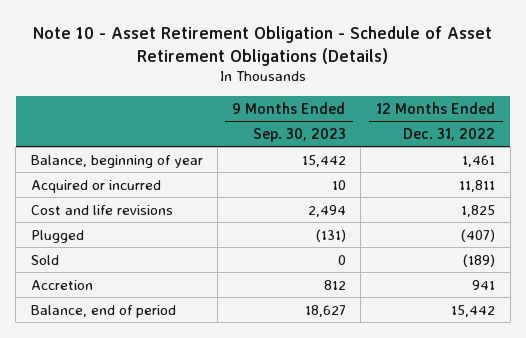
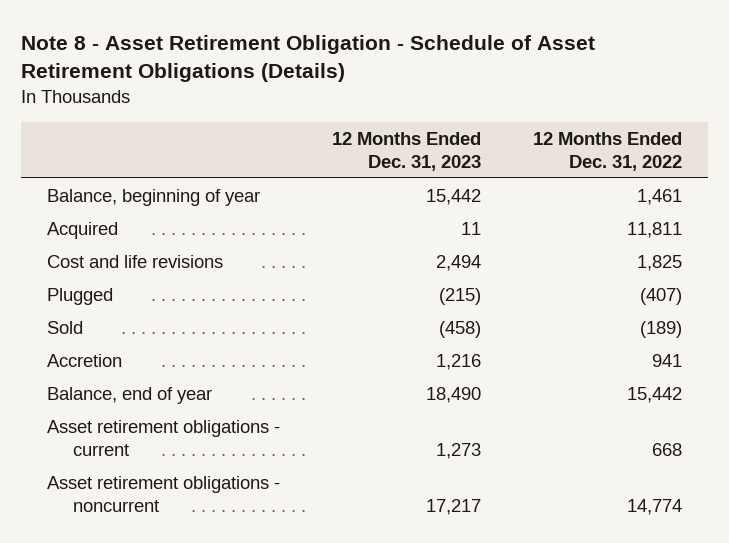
- Note 10 - Asset Retirement Obligation - Schedule of Asset Retirement Obligations (Details)
+ Note 8 - Asset Retirement Obligation - Schedule of Asset Retirement Obligations (Details)
- | 9 Months Ended Sep. 30, 2023 | 12 Months Ended Dec. 31, 2022
+ | 12 Months Ended Dec. 31, 2023 | 12 Months Ended Dec. 31, 2022
- Acquired or incurred | 10 | 11,811
+ Acquired | 11 | 11,811
- Balance, end of period | 18,627 | 15,442
+ Balance, end of year | 18,490 | 15,442
+ Asset retirement obligations - current | 1,273 | 668
+ Asset retirement obligations - noncurrent | 17,217 | 14,774

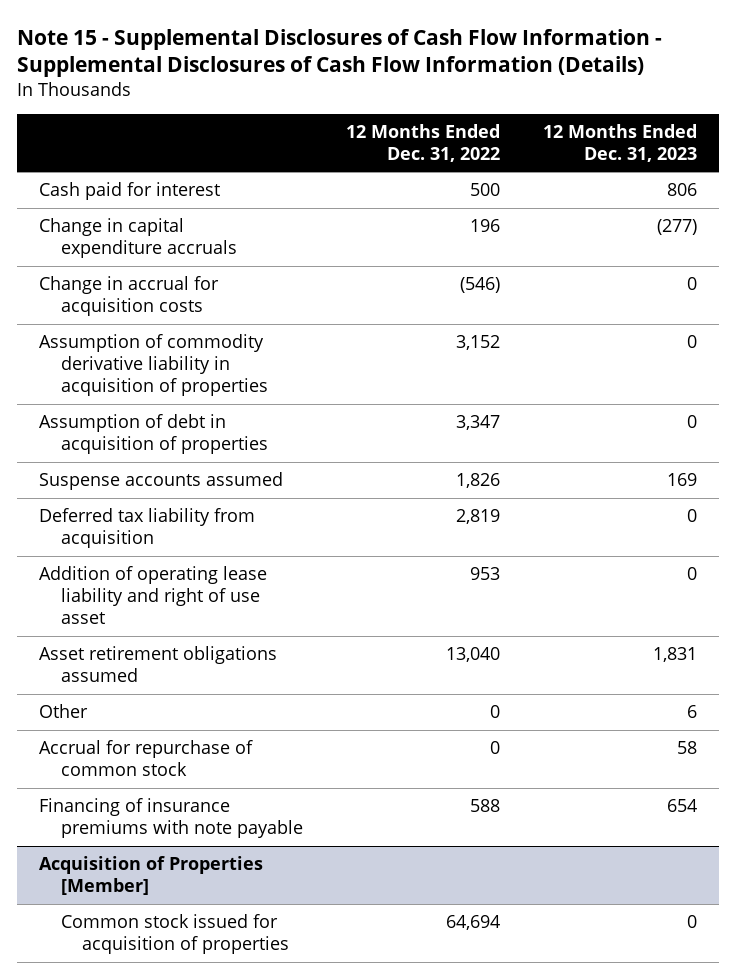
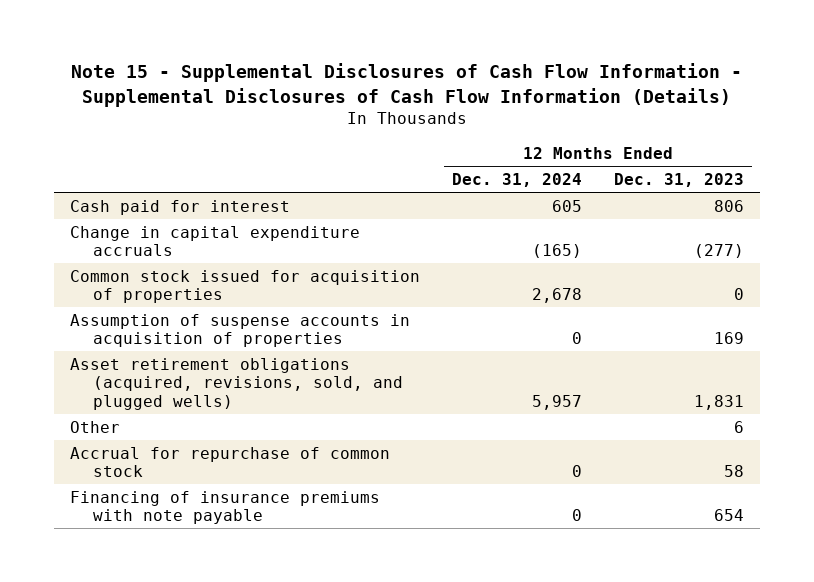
- | 12 Months Ended Dec. 31, 2022 | 12 Months Ended Dec. 31, 2023
+ | 12 Months Ended Dec. 31, 2024 | 12 Months Ended Dec. 31, 2023
- Change in accrual for acquisition costs | (546) | 0
- Assumption of commodity derivative liability in acquisition of properties | 3,152 | 0
- Assumption of debt in acquisition of properties | 3,347 | 0
- Suspense accounts assumed | 1,826 | 169
- Deferred tax liability from acquisition | 2,819 | 0
- Addition of operating lease liability and right of use asset | 953 | 0
- Asset retirement obligations assumed | 13,040 | 1,831
+ Common stock issued for acquisition of properties | 2,678 | 0
+ Assumption of suspense accounts in acquisition of properties | 0 | 169
+ Asset retirement obligations (acquired, revisions, sold, and plugged wells) | 5,957 | 1,831
- Acquisition of Properties [Member]
- Common stock issued for acquisition of properties | 64,694 | 0

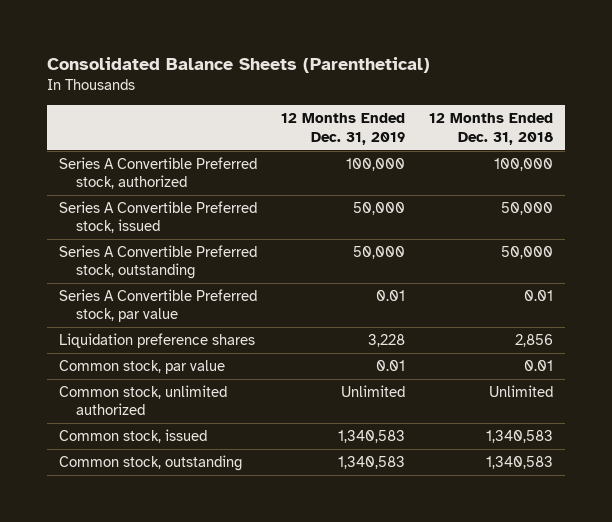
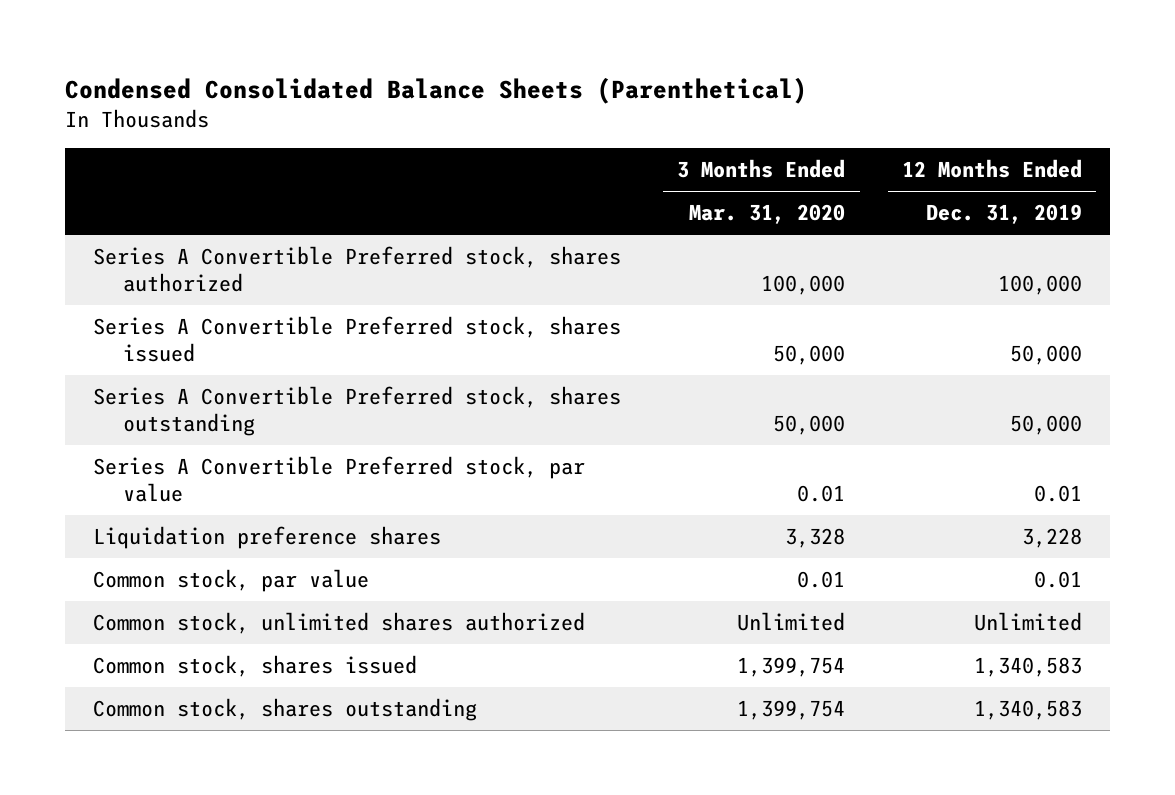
- Consolidated Balance Sheets (Parenthetical)
+ Condensed Consolidated Balance Sheets (Parenthetical)
- | 12 Months Ended Dec. 31, 2019 | 12 Months Ended Dec. 31, 2018
+ | 3 Months Ended Mar. 31, 2020 | 12 Months Ended Dec. 31, 2019
- Series A Convertible Preferred stock, authorized | 100,000 | 100,000
- Series A Convertible Preferred stock, issued | 50,000 | 50,000
- Series A Convertible Preferred stock, outstanding | 50,000 | 50,000
+ Series A Convertible Preferred stock, shares authorized | 100,000 | 100,000
+ Series A Convertible Preferred stock, shares issued | 50,000 | 50,000
+ Series A Convertible Preferred stock, shares outstanding | 50,000 | 50,000
- Common stock, unlimited authorized | Unlimited | Unlimited
- Common stock, issued | 1,340,583 | 1,340,583
- Common stock, outstanding | 1,340,583 | 1,340,583
+ Common stock, unlimited shares authorized | Unlimited | Unlimited
+ Common stock, shares issued | 1,399,754 | 1,340,583
+ Common stock, shares outstanding | 1,399,754 | 1,340,583

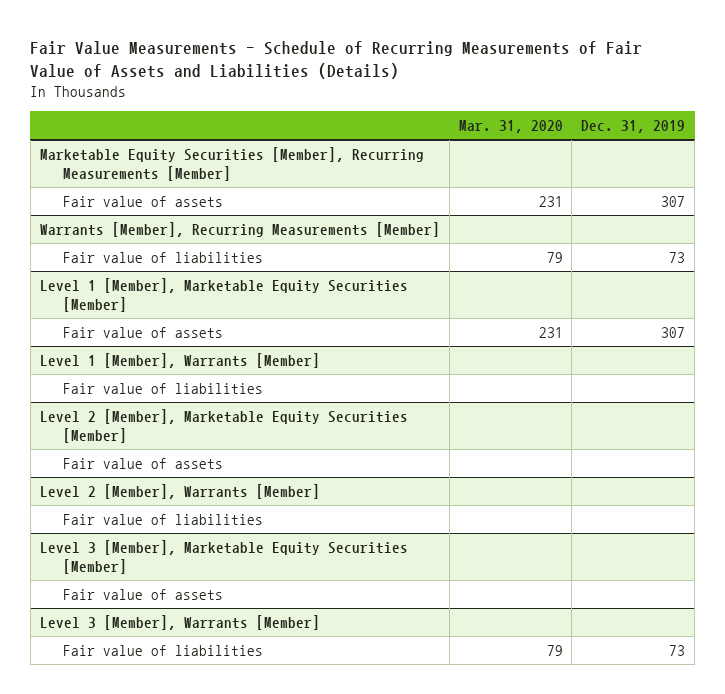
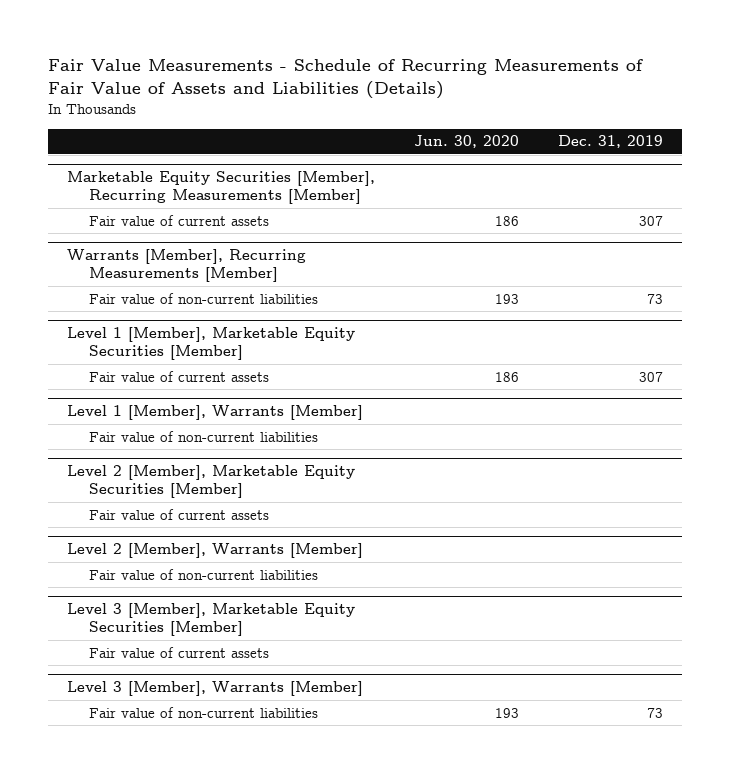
- | Mar. 31, 2020 | Dec. 31, 2019
+ | Jun. 30, 2020 | Dec. 31, 2019
@ Marketable Equity Securities [Member], Recurring Measurements [Member]
- Fair value of assets | 231 | 307
+ Fair value of current assets | 186 | 307
@ Warrants [Member], Recurring Measurements [Member]
- Fair value of liabilities | 79 | 73
+ Fair value of non-current liabilities | 193 | 73
@ Level 1 [Member], Marketable Equity Securities [Member]
- Fair value of assets | 231 | 307
+ Fair value of current assets | 186 | 307
@ Level 1 [Member], Warrants [Member]
- Fair value of liabilities
+ Fair value of non-current liabilities
@ Level 2 [Member], Marketable Equity Securities [Member]
- Fair value of assets
+ Fair value of current assets
@ Level 2 [Member], Warrants [Member]
- Fair value of liabilities
+ Fair value of non-current liabilities
@ Level 3 [Member], Marketable Equity Securities [Member]
- Fair value of assets
+ Fair value of current assets
@ Level 3 [Member], Warrants [Member]
- Fair value of liabilities | 79 | 73
+ Fair value of non-current liabilities | 193 | 73

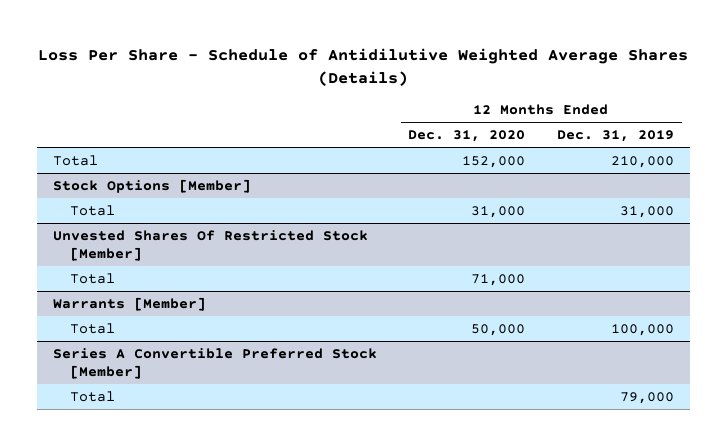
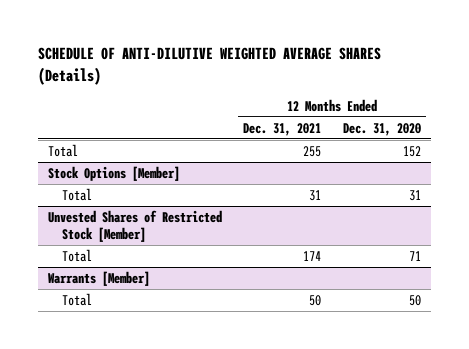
- Loss Per Share - Schedule of Antidilutive Weighted Average Shares (Details)
+ SCHEDULE OF ANTI-DILUTIVE WEIGHTED AVERAGE SHARES (Details)
- | 12 Months Ended Dec. 31, 2020 | 12 Months Ended Dec. 31, 2019
+ | 12 Months Ended Dec. 31, 2021 | 12 Months Ended Dec. 31, 2020
- Total | 152,000 | 210,000
+ Total | 255 | 152
@ Stock Options [Member]
- Total | 31,000 | 31,000
- Unvested Shares Of Restricted Stock [Member]
- Total | 71,000 |
@ Stock Options [Member]
+ Total | 31 | 31
+ Unvested Shares of Restricted Stock [Member]
+ Total | 174 | 71
@ Warrants [Member]
- Total | 50,000 | 100,000
- Series A Convertible Preferred Stock [Member]
- Total | | 79,000
@ Warrants [Member]
+ Total | 50 | 50

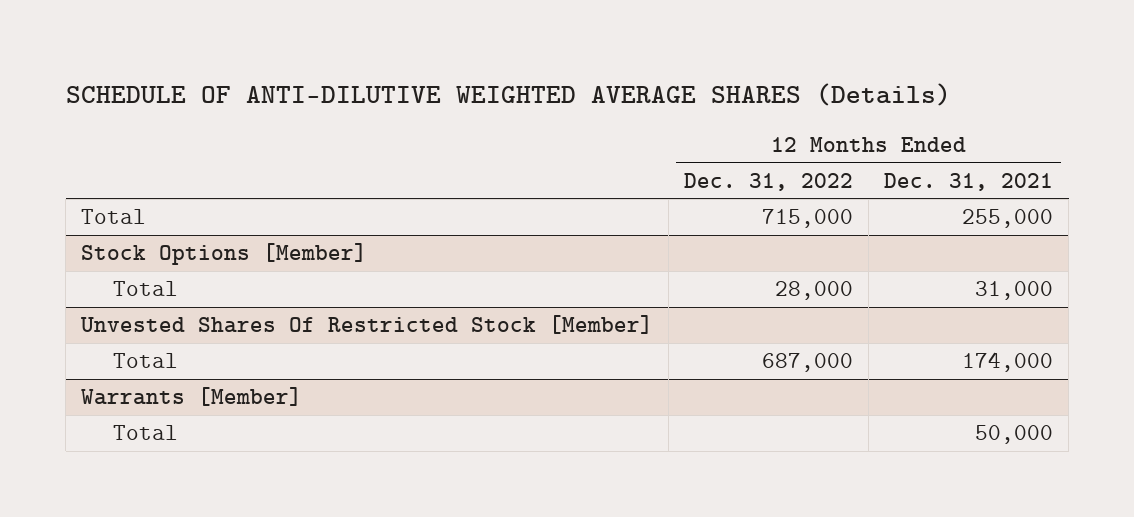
- | 12 Months Ended Dec. 31, 2021 | 12 Months Ended Dec. 31, 2020
+ | 12 Months Ended Dec. 31, 2022 | 12 Months Ended Dec. 31, 2021
- Total | 255 | 152
+ Total | 715,000 | 255,000
@ Stock Options [Member]
- Total | 31 | 31
- Unvested Shares of Restricted Stock [Member]
- Total | 174 | 71
@ Stock Options [Member]
+ Total | 28,000 | 31,000
+ Unvested Shares Of Restricted Stock [Member]
+ Total | 687,000 | 174,000
@ Warrants [Member]
- Total | 50 | 50
+ Total | | 50,000

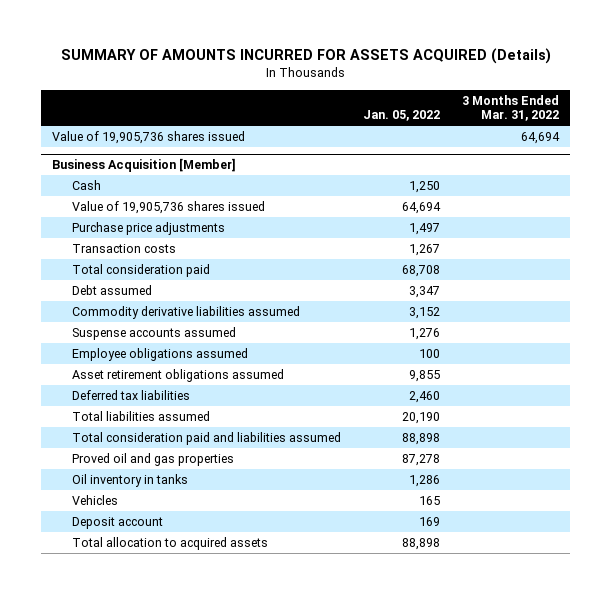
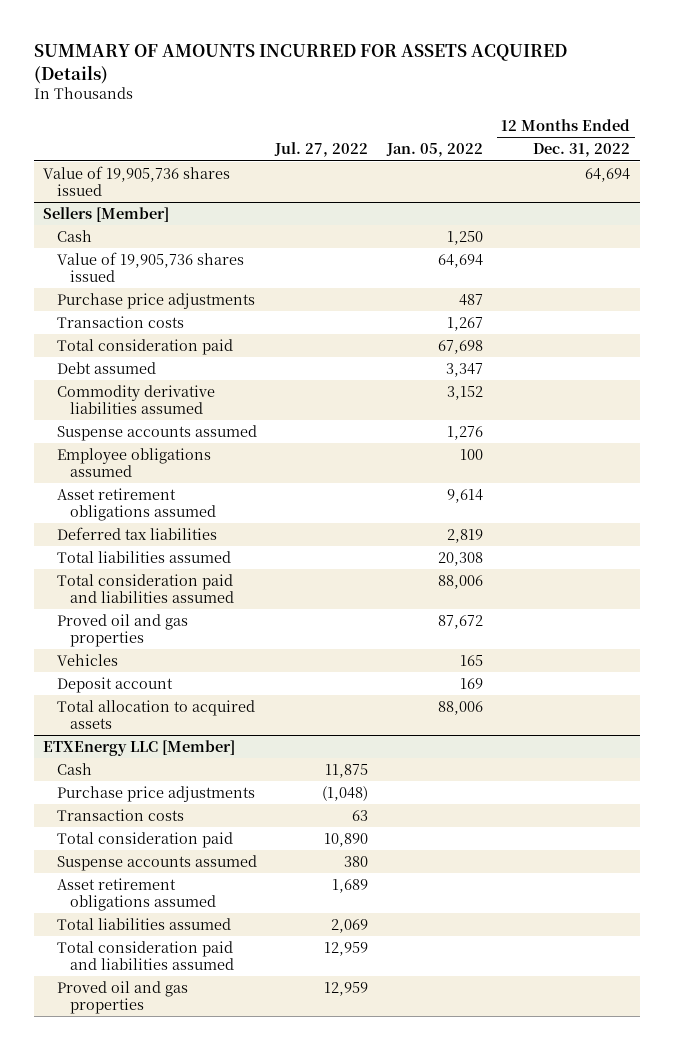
- | Jan. 05, 2022 | 3 Months Ended Mar. 31, 2022
+ | Jul. 27, 2022 | Jan. 05, 2022 | 12 Months Ended Dec. 31, 2022
- Business Acquisition [Member]
+ Sellers [Member]
- Purchase price adjustments | 1,497 |
+ Purchase price adjustments | | 487 |
- Total consideration paid | 68,708 |
+ Total consideration paid | | 67,698 |
- Asset retirement obligations assumed | 9,855 |
- Deferred tax liabilities | 2,460 |
- Total liabilities assumed | 20,190 |
- Total consideration paid and liabilities assumed | 88,898 |
- Proved oil and gas properties | 87,278 |
- Oil inventory in tanks | 1,286 |
+ Asset retirement obligations assumed | | 9,614 |
+ Deferred tax liabilities | | 2,819 |
+ Total liabilities assumed | | 20,308 |
+ Total consideration paid and liabilities assumed | | 88,006 |
+ Proved oil and gas properties | | 87,672 |
- Total allocation to acquired assets | 88,898 |
+ Total allocation to acquired assets | | 88,006 |
+ ETXEnergy LLC [Member]
+ Cash | 11,875 | |
+ Purchase price adjustments | (1,048) | |
+ Transaction costs | 63 | |
+ Total consideration paid | 10,890 | |
+ Suspense accounts assumed | 380 | |
+ Asset retirement obligations assumed | 1,689 | |
+ Total liabilities assumed | 2,069 | |
+ Total consideration paid and liabilities assumed | 12,959 | |
+ Proved oil and gas properties | 12,959 | |

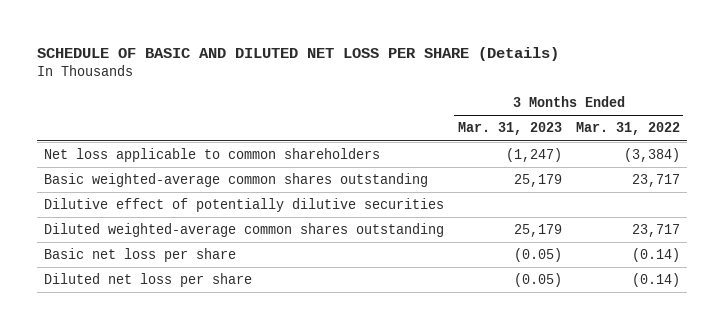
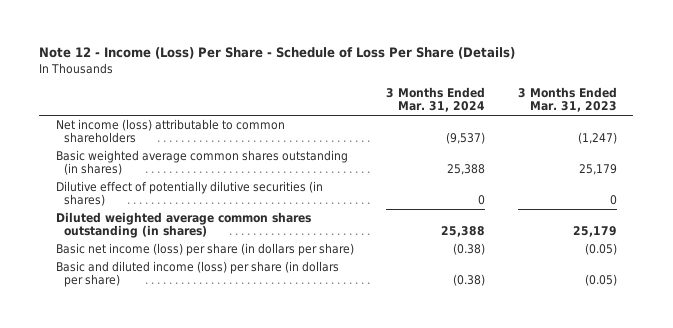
- SCHEDULE OF BASIC AND DILUTED NET LOSS PER SHARE (Details)
+ Note 12 - Income (Loss) Per Share - Schedule of Loss Per Share (Details)
- | 3 Months Ended Mar. 31, 2023 | 3 Months Ended Mar. 31, 2022
+ | 3 Months Ended Mar. 31, 2024 | 3 Months Ended Mar. 31, 2023
- Net loss applicable to common shareholders | (1,247) | (3,384)
- Basic weighted-average common shares outstanding | 25,179 | 23,717
- Dilutive effect of potentially dilutive securities
- Diluted weighted-average common shares outstanding | 25,179 | 23,717
- Basic net loss per share | (0.05) | (0.14)
- Diluted net loss per share | (0.05) | (0.14)
+ Net income (loss) attributable to common shareholders | (9,537) | (1,247)
+ Basic weighted average common shares outstanding (in shares) | 25,388 | 25,179
+ Dilutive effect of potentially dilutive securities (in shares) | 0 | 0
+ Diluted weighted average common shares outstanding (in shares) | 25,388 | 25,179
+ Basic net income (loss) per share (in dollars per share) | (0.38) | (0.05)
+ Basic and diluted income (loss) per share (in dollars per share) | (0.38) | (0.05)

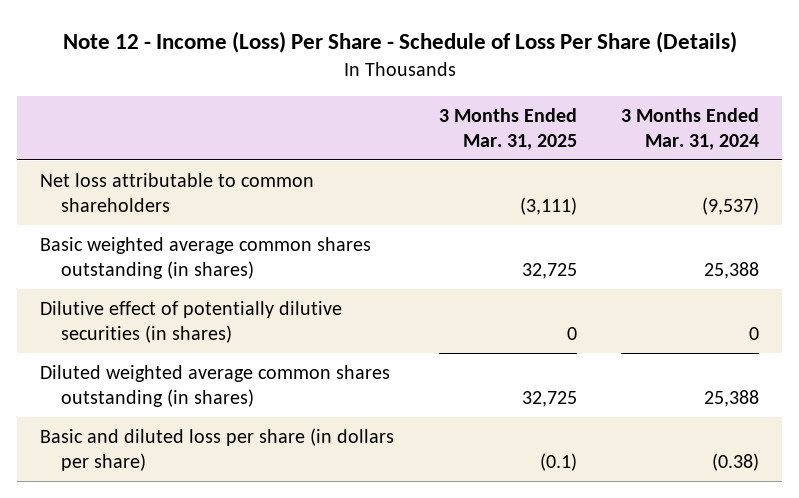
- | 3 Months Ended Mar. 31, 2024 | 3 Months Ended Mar. 31, 2023
+ | 3 Months Ended Mar. 31, 2025 | 3 Months Ended Mar. 31, 2024
- Net income (loss) attributable to common shareholders | (9,537) | (1,247)
+ Net loss attributable to common shareholders | (3,111) | (9,537)
- Basic net income (loss) per share (in dollars per share) | (0.38) | (0.05)
- Basic and diluted income (loss) per share (in dollars per share) | (0.38) | (0.05)
+ Basic and diluted loss per share (in dollars per share) | (0.1) | (0.38)

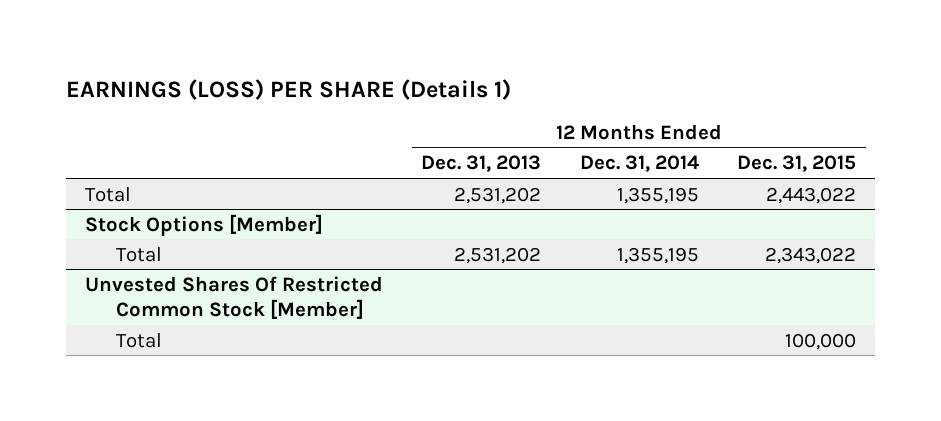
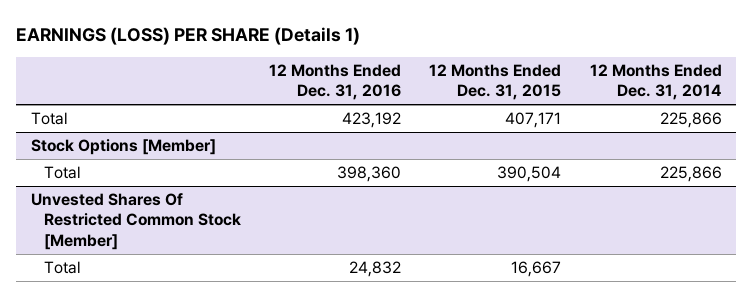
- | 12 Months Ended Dec. 31, 2013 | 12 Months Ended Dec. 31, 2014 | 12 Months Ended Dec. 31, 2015
+ | 12 Months Ended Dec. 31, 2016 | 12 Months Ended Dec. 31, 2015 | 12 Months Ended Dec. 31, 2014
- Total | 2,531,202 | 1,355,195 | 2,443,022
+ Total | 423,192 | 407,171 | 225,866
@ Stock Options [Member]
- Total | 2,531,202 | 1,355,195 | 2,343,022
+ Total | 398,360 | 390,504 | 225,866
@ Unvested Shares Of Restricted Common Stock [Member]
- Total | | | 100,000
+ Total | 24,832 | 16,667 |

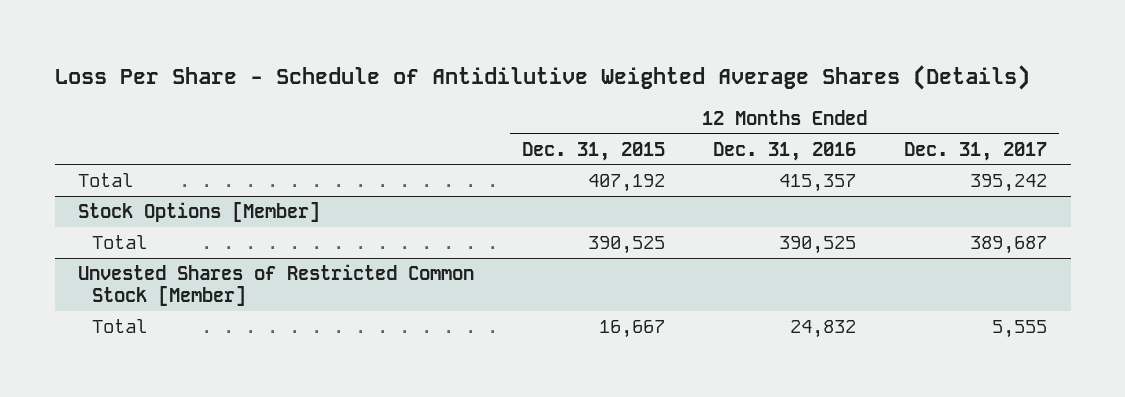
- EARNINGS (LOSS) PER SHARE (Details 1)
+ Loss Per Share - Schedule of Antidilutive Weighted Average Shares (Details)
- | 12 Months Ended Dec. 31, 2016 | 12 Months Ended Dec. 31, 2015 | 12 Months Ended Dec. 31, 2014
+ | 12 Months Ended Dec. 31, 2015 | 12 Months Ended Dec. 31, 2016 | 12 Months Ended Dec. 31, 2017
- Total | 423,192 | 407,171 | 225,866
+ Total | 407,192 | 415,357 | 395,242
@ Stock Options [Member]
- Total | 398,360 | 390,504 | 225,866
- Unvested Shares Of Restricted Common Stock [Member]
@ Stock Options [Member]
+ Total | 390,525 | 390,525 | 389,687
+ Unvested Shares of Restricted Common Stock [Member]

